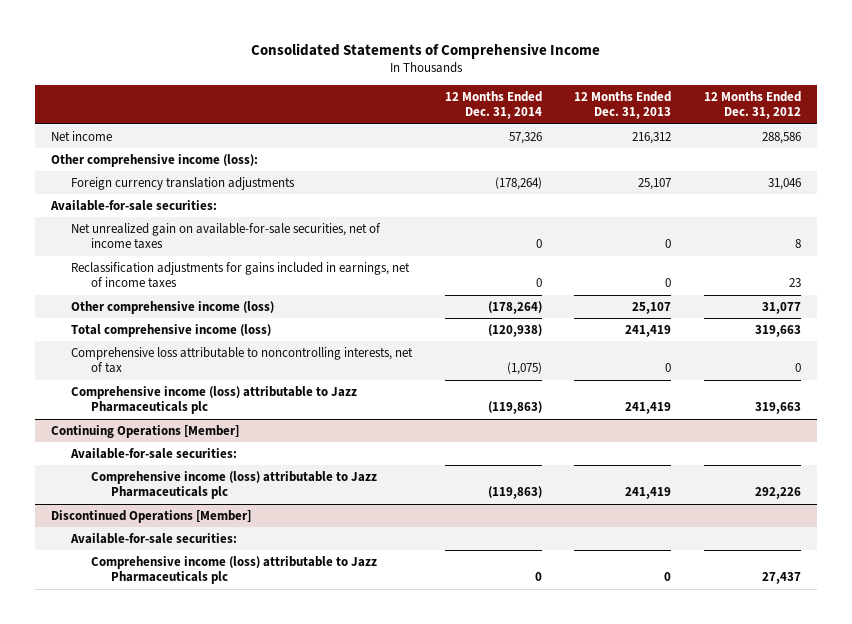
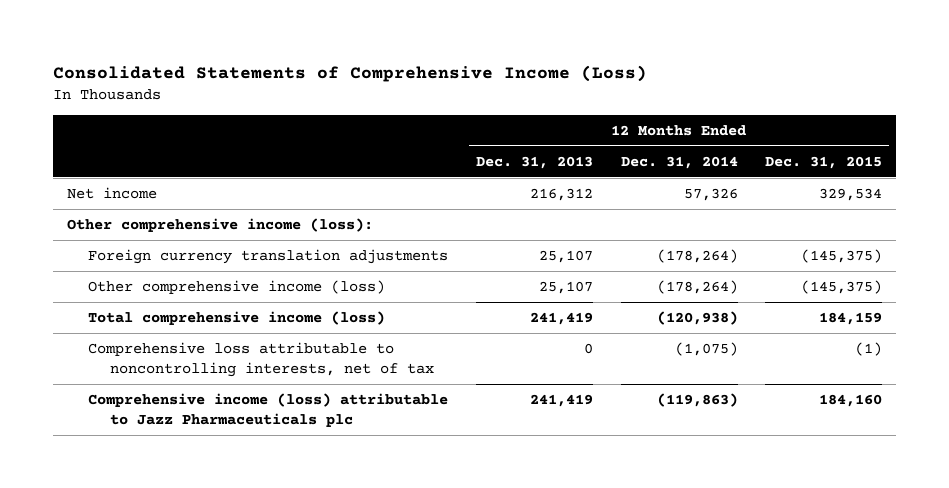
- Consolidated Statements of Comprehensive Income
+ Consolidated Statements of Comprehensive Income (Loss)
- | 12 Months Ended Dec. 31, 2014 | 12 Months Ended Dec. 31, 2013 | 12 Months Ended Dec. 31, 2012
+ | 12 Months Ended Dec. 31, 2013 | 12 Months Ended Dec. 31, 2014 | 12 Months Ended Dec. 31, 2015
- Available-for-sale securities:
- Net unrealized gain on available-for-sale securities, net of income taxes | 0 | 0 | 8
- Reclassification adjustments for gains included in earnings, net of income taxes | 0 | 0 | 23
- Continuing Operations [Member]
- Available-for-sale securities:
- Comprehensive income (loss) attributable to Jazz Pharmaceuticals plc | (119,863) | 241,419 | 292,226
- Discontinued Operations [Member]
- Available-for-sale securities:
- Comprehensive income (loss) attributable to Jazz Pharmaceuticals plc | 0 | 0 | 27,437

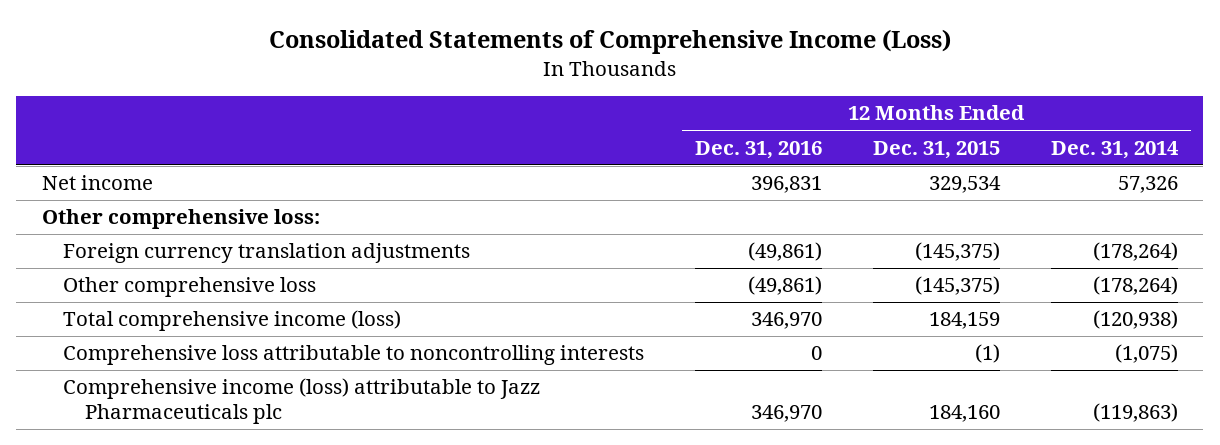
- | 12 Months Ended Dec. 31, 2013 | 12 Months Ended Dec. 31, 2014 | 12 Months Ended Dec. 31, 2015
+ | 12 Months Ended Dec. 31, 2016 | 12 Months Ended Dec. 31, 2015 | 12 Months Ended Dec. 31, 2014
- Other comprehensive income (loss):
+ Other comprehensive loss:
- Other comprehensive income (loss) | 25,107 | (178,264) | (145,375)
+ Other comprehensive loss | (49,861) | (145,375) | (178,264)
- Comprehensive loss attributable to noncontrolling interests, net of tax | 0 | (1,075) | (1)
+ Comprehensive loss attributable to noncontrolling interests | 0 | (1) | (1,075)

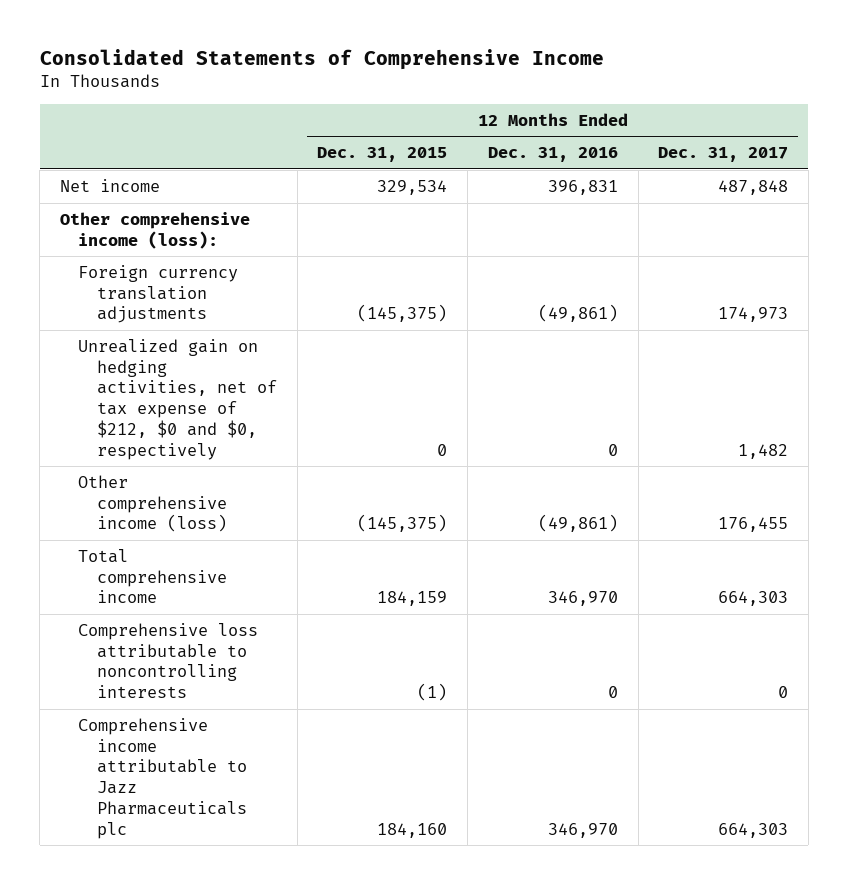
- Consolidated Statements of Comprehensive Income (Loss)
+ Consolidated Statements of Comprehensive Income
- | 12 Months Ended Dec. 31, 2016 | 12 Months Ended Dec. 31, 2015 | 12 Months Ended Dec. 31, 2014
+ | 12 Months Ended Dec. 31, 2015 | 12 Months Ended Dec. 31, 2016 | 12 Months Ended Dec. 31, 2017
- Other comprehensive loss:
+ Other comprehensive income (loss):
- Other comprehensive loss | (49,861) | (145,375) | (178,264)
- Total comprehensive income (loss) | 346,970 | 184,159 | (120,938)
+ Unrealized gain on hedging activities, net of tax expense of $212, $0 and $0, respectively | 0 | 0 | 1,482
+ Other comprehensive income (loss) | (145,375) | (49,861) | 176,455
+ Total comprehensive income | 184,159 | 346,970 | 664,303
- Comprehensive income (loss) attributable to Jazz Pharmaceuticals plc | 346,970 | 184,160 | (119,863)
+ Comprehensive income attributable to Jazz Pharmaceuticals plc | 184,160 | 346,970 | 664,303

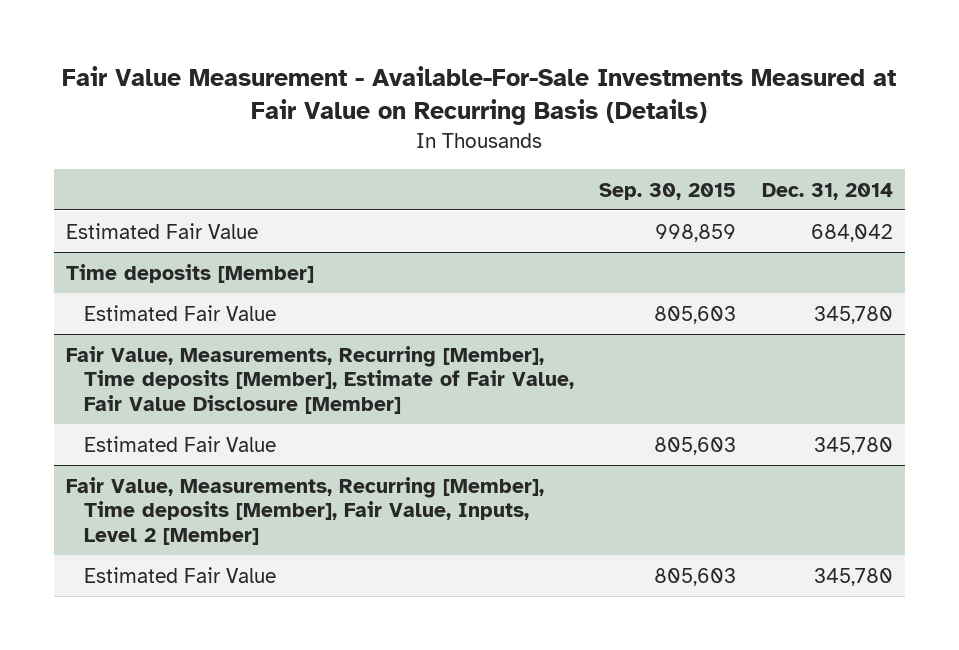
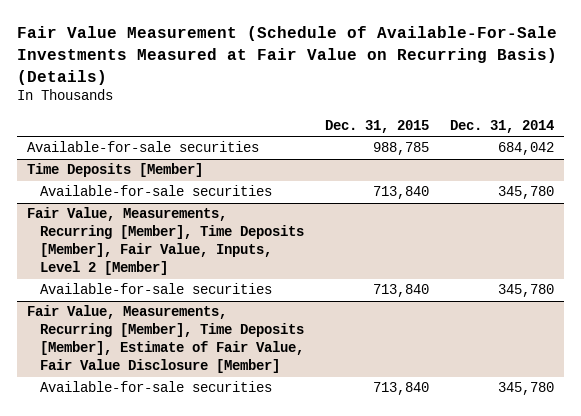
- Fair Value Measurement - Available-For-Sale Investments Measured at Fair Value on Recurring Basis (Details)
+ Fair Value Measurement (Schedule of Available-For-Sale Investments Measured at Fair Value on Recurring Basis) (Details)
- | Sep. 30, 2015 | Dec. 31, 2014
+ | Dec. 31, 2015 | Dec. 31, 2014
- Estimated Fair Value | 998,859 | 684,042
- Time deposits [Member]
- Estimated Fair Value | 805,603 | 345,780
- Fair Value, Measurements, Recurring [Member], Time deposits [Member], Estimate of Fair Value, Fair Value Disclosure [Member]
- Estimated Fair Value | 805,603 | 345,780
- Fair Value, Measurements, Recurring [Member], Time deposits [Member], Fair Value, Inputs, Level 2 [Member]
- Estimated Fair Value | 805,603 | 345,780
+ Available-for-sale securities | 988,785 | 684,042
+ Time Deposits [Member]
+ Available-for-sale securities | 713,840 | 345,780
+ Fair Value, Measurements, Recurring [Member], Time Deposits [Member], Fair Value, Inputs, Level 2 [Member]
+ Available-for-sale securities | 713,840 | 345,780
+ Fair Value, Measurements, Recurring [Member], Time Deposits [Member], Estimate of Fair Value, Fair Value Disclosure [Member]
+ Available-for-sale securities | 713,840 | 345,780

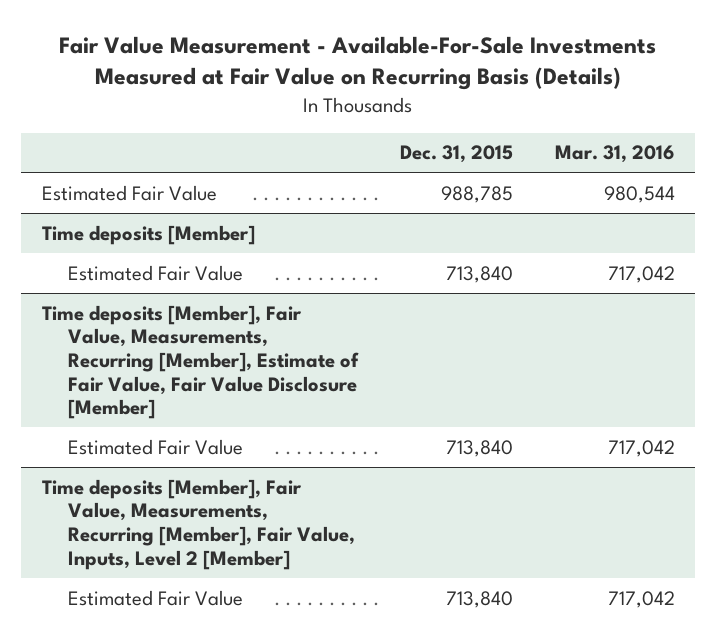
- Fair Value Measurement (Schedule of Available-For-Sale Investments Measured at Fair Value on Recurring Basis) (Details)
+ Fair Value Measurement - Available-For-Sale Investments Measured at Fair Value on Recurring Basis (Details)
- | Dec. 31, 2015 | Dec. 31, 2014
+ | Dec. 31, 2015 | Mar. 31, 2016
- Available-for-sale securities | 988,785 | 684,042
- Time Deposits [Member]
- Available-for-sale securities | 713,840 | 345,780
- Fair Value, Measurements, Recurring [Member], Time Deposits [Member], Fair Value, Inputs, Level 2 [Member]
- Available-for-sale securities | 713,840 | 345,780
- Fair Value, Measurements, Recurring [Member], Time Deposits [Member], Estimate of Fair Value, Fair Value Disclosure [Member]
- Available-for-sale securities | 713,840 | 345,780
+ Estimated Fair Value | 988,785 | 980,544
+ Time deposits [Member]
+ Estimated Fair Value | 713,840 | 717,042
+ Time deposits [Member], Fair Value, Measurements, Recurring [Member], Estimate of Fair Value, Fair Value Disclosure [Member]
+ Estimated Fair Value | 713,840 | 717,042
+ Time deposits [Member], Fair Value, Measurements, Recurring [Member], Fair Value, Inputs, Level 2 [Member]
+ Estimated Fair Value | 713,840 | 717,042

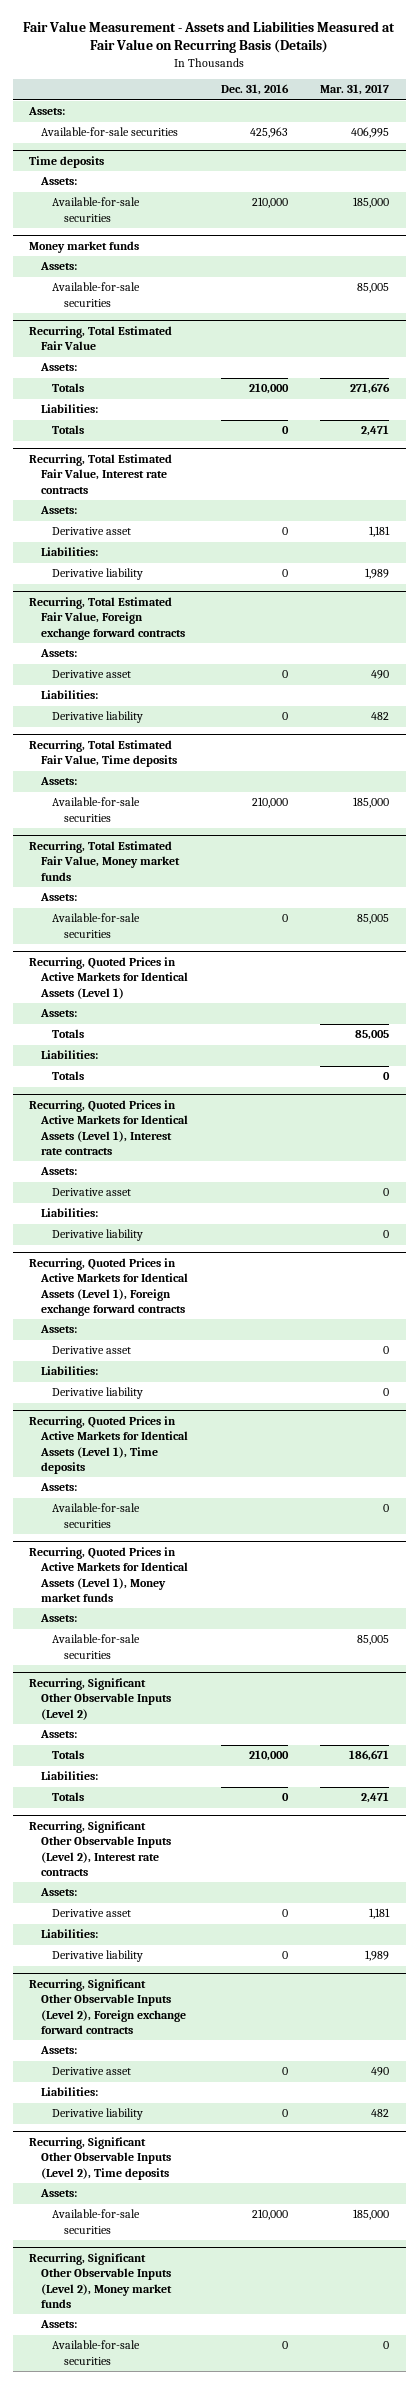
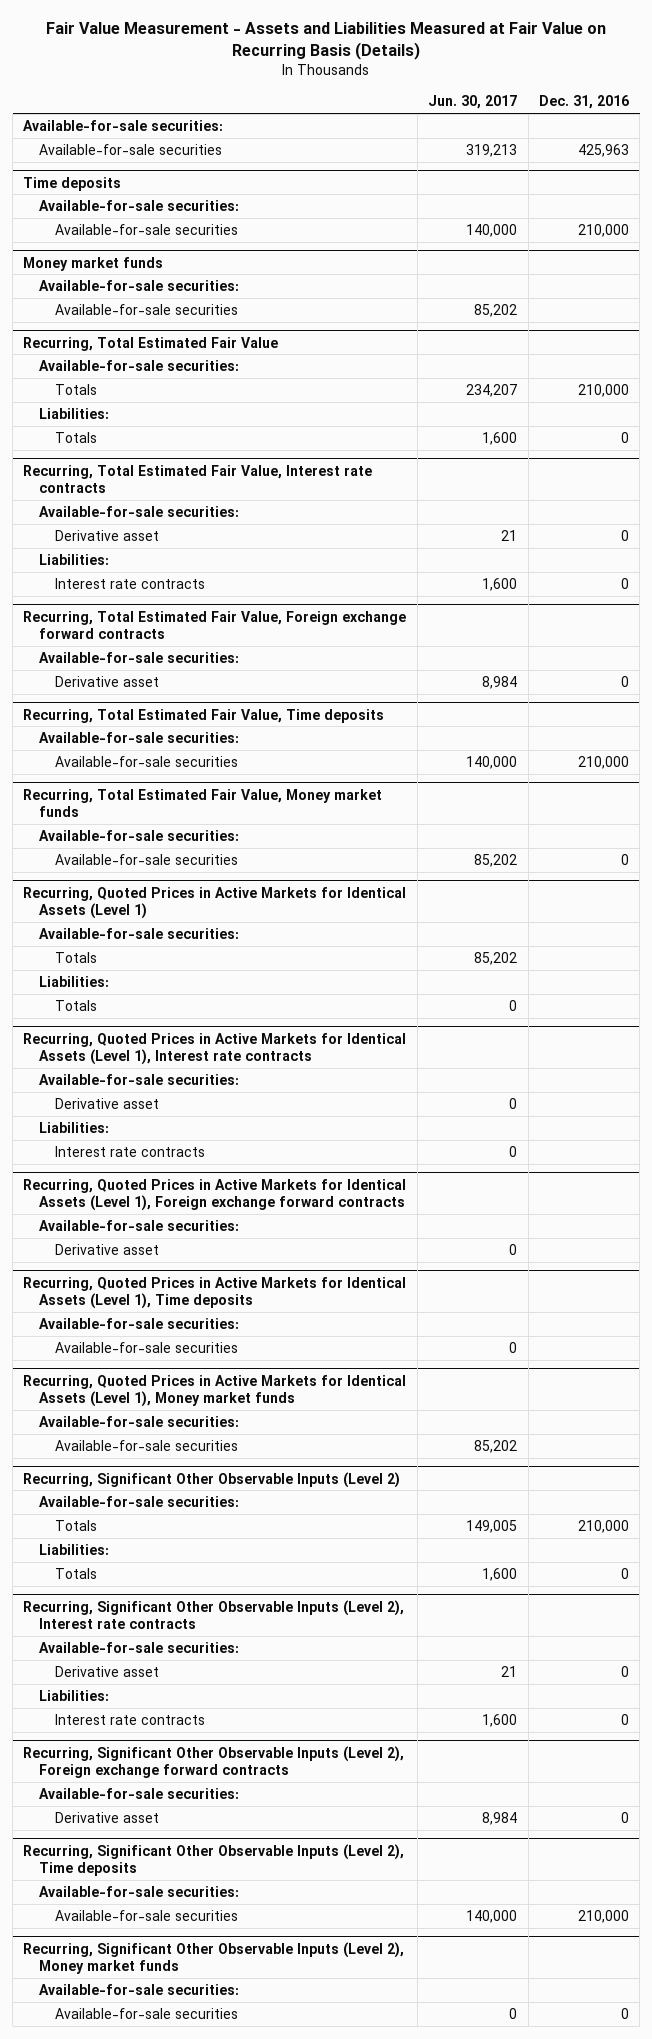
- | Dec. 31, 2016 | Mar. 31, 2017
+ | Jun. 30, 2017 | Dec. 31, 2016
- Assets:
+ Available-for-sale securities:
@ Time deposits
- Assets:
+ Available-for-sale securities:
@ Money market funds
- Assets:
+ Available-for-sale securities:
@ Recurring, Total Estimated Fair Value
- Assets:
+ Available-for-sale securities:
@ Recurring, Total Estimated Fair Value, Interest rate contracts
- Assets:
+ Available-for-sale securities:
- Derivative liability | 0 | 1,989
+ Interest rate contracts | 1,600 | 0
@ Recurring, Total Estimated Fair Value, Foreign exchange forward contracts
- Assets:
+ Available-for-sale securities:
- Liabilities:
- Derivative liability | 0 | 482
@ Recurring, Total Estimated Fair Value, Time deposits
- Assets:
+ Available-for-sale securities:
@ Recurring, Total Estimated Fair Value, Money market funds
- Assets:
+ Available-for-sale securities:
@ Recurring, Quoted Prices in Active Markets for Identical Assets (Level 1)
- Assets:
+ Available-for-sale securities:
@ Recurring, Quoted Prices in Active Markets for Identical Assets (Level 1), Interest rate contracts
- Assets:
+ Available-for-sale securities:
- Derivative liability | | 0
+ Interest rate contracts | 0 |
@ Recurring, Quoted Prices in Active Markets for Identical Assets (Level 1), Foreign exchange forward contracts
- Assets:
+ Available-for-sale securities:
- Liabilities:
- Derivative liability | | 0
@ Recurring, Quoted Prices in Active Markets for Identical Assets (Level 1), Time deposits
- Assets:
+ Available-for-sale securities:
@ Recurring, Quoted Prices in Active Markets for Identical Assets (Level 1), Money market funds
- Assets:
+ Available-for-sale securities:
@ Recurring, Significant Other Observable Inputs (Level 2)
- Assets:
+ Available-for-sale securities:
@ Recurring, Significant Other Observable Inputs (Level 2), Interest rate contracts
- Assets:
+ Available-for-sale securities:
- Derivative liability | 0 | 1,989
+ Interest rate contracts | 1,600 | 0
@ Recurring, Significant Other Observable Inputs (Level 2), Foreign exchange forward contracts
- Assets:
+ Available-for-sale securities:
- Liabilities:
- Derivative liability | 0 | 482
@ Recurring, Significant Other Observable Inputs (Level 2), Time deposits
- Assets:
+ Available-for-sale securities:
@ Recurring, Significant Other Observable Inputs (Level 2), Money market funds
- Assets:
+ Available-for-sale securities:

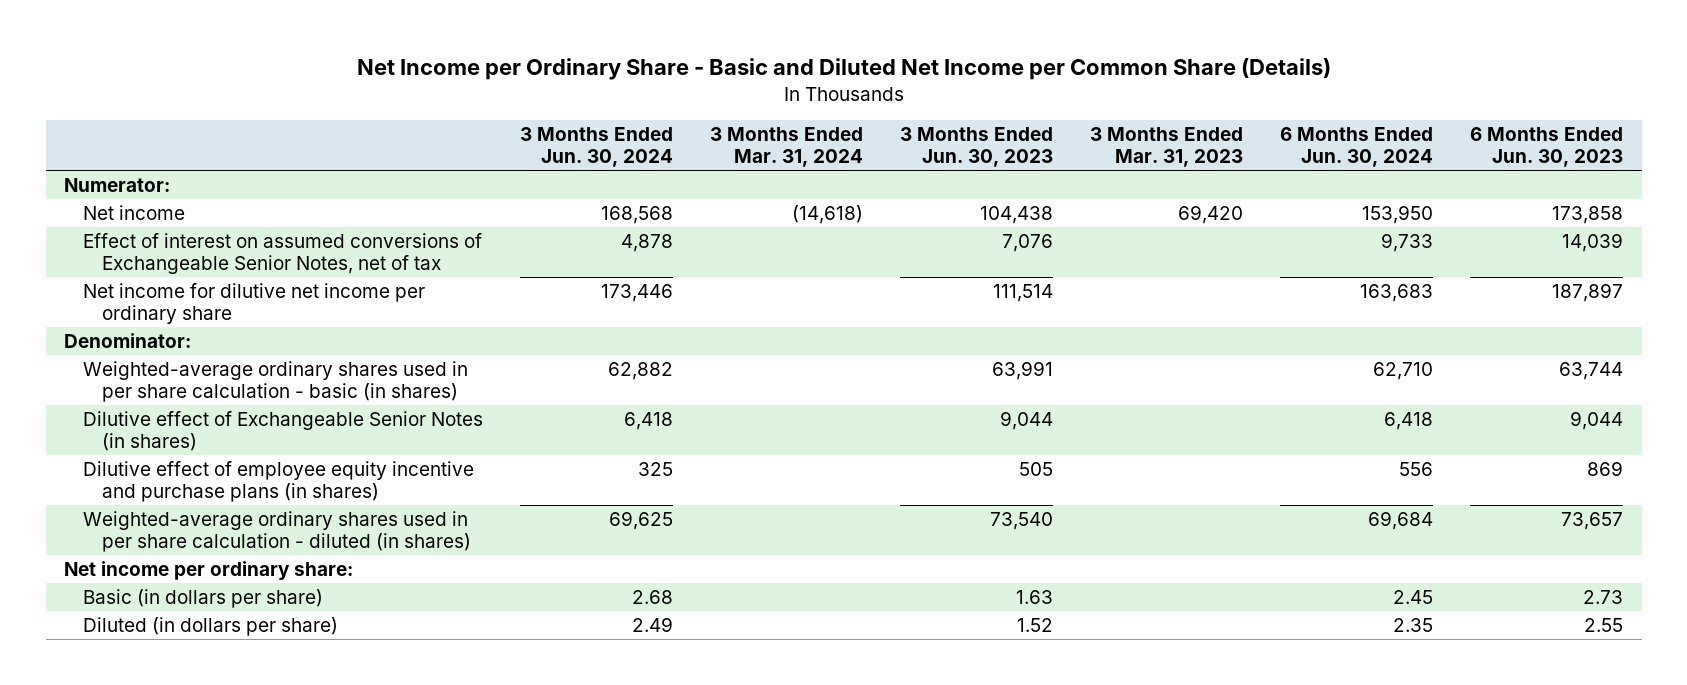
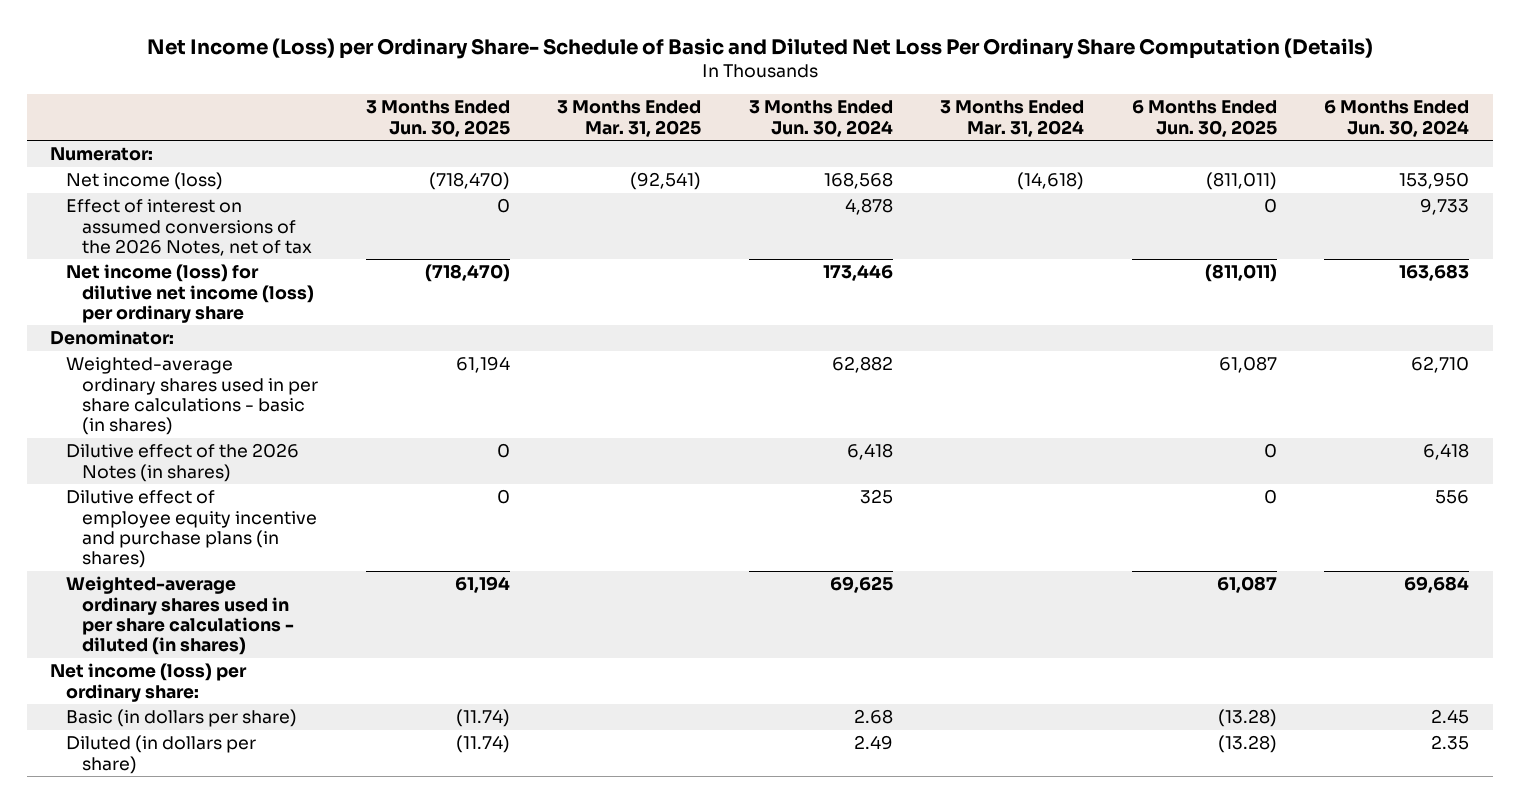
- Net Income per Ordinary Share - Basic and Diluted Net Income per Common Share (Details)
+ Net Income (Loss) per Ordinary Share- Schedule of Basic and Diluted Net Loss Per Ordinary Share Computation (Details)
- | 3 Months Ended Jun. 30, 2024 | 3 Months Ended Mar. 31, 2024 | 3 Months Ended Jun. 30, 2023 | 3 Months Ended Mar. 31, 2023 | 6 Months Ended Jun. 30, 2024 | 6 Months Ended Jun. 30, 2023
+ | 3 Months Ended Jun. 30, 2025 | 3 Months Ended Mar. 31, 2025 | 3 Months Ended Jun. 30, 2024 | 3 Months Ended Mar. 31, 2024 | 6 Months Ended Jun. 30, 2025 | 6 Months Ended Jun. 30, 2024
- Net income | 168,568 | (14,618) | 104,438 | 69,420 | 153,950 | 173,858
- Effect of interest on assumed conversions of Exchangeable Senior Notes, net of tax | 4,878 | | 7,076 | | 9,733 | 14,039
- Net income for dilutive net income per ordinary share | 173,446 | | 111,514 | | 163,683 | 187,897
+ Net income (loss) | (718,470) | (92,541) | 168,568 | (14,618) | (811,011) | 153,950
+ Effect of interest on assumed conversions of the 2026 Notes, net of tax | 0 | | 4,878 | | 0 | 9,733
+ Net income (loss) for dilutive net income (loss) per ordinary share | (718,470) | | 173,446 | | (811,011) | 163,683
- Weighted-average ordinary shares used in per share calculation - basic (in shares) | 62,882 | | 63,991 | | 62,710 | 63,744
- Dilutive effect of Exchangeable Senior Notes (in shares) | 6,418 | | 9,044 | | 6,418 | 9,044
+ Weighted-average ordinary shares used in per share calculations - basic (in shares) | 61,194 | | 62,882 | | 61,087 | 62,710
+ Dilutive effect of the 2026 Notes (in shares) | 0 | | 6,418 | | 0 | 6,418
- Weighted-average ordinary shares used in per share calculation - diluted (in shares) | 69,625 | | 73,540 | | 69,684 | 73,657
- Net income per ordinary share:
+ Weighted-average ordinary shares used in per share calculations - diluted (in shares) | 61,194 | | 69,625 | | 61,087 | 69,684
+ Net income (loss) per ordinary share:

